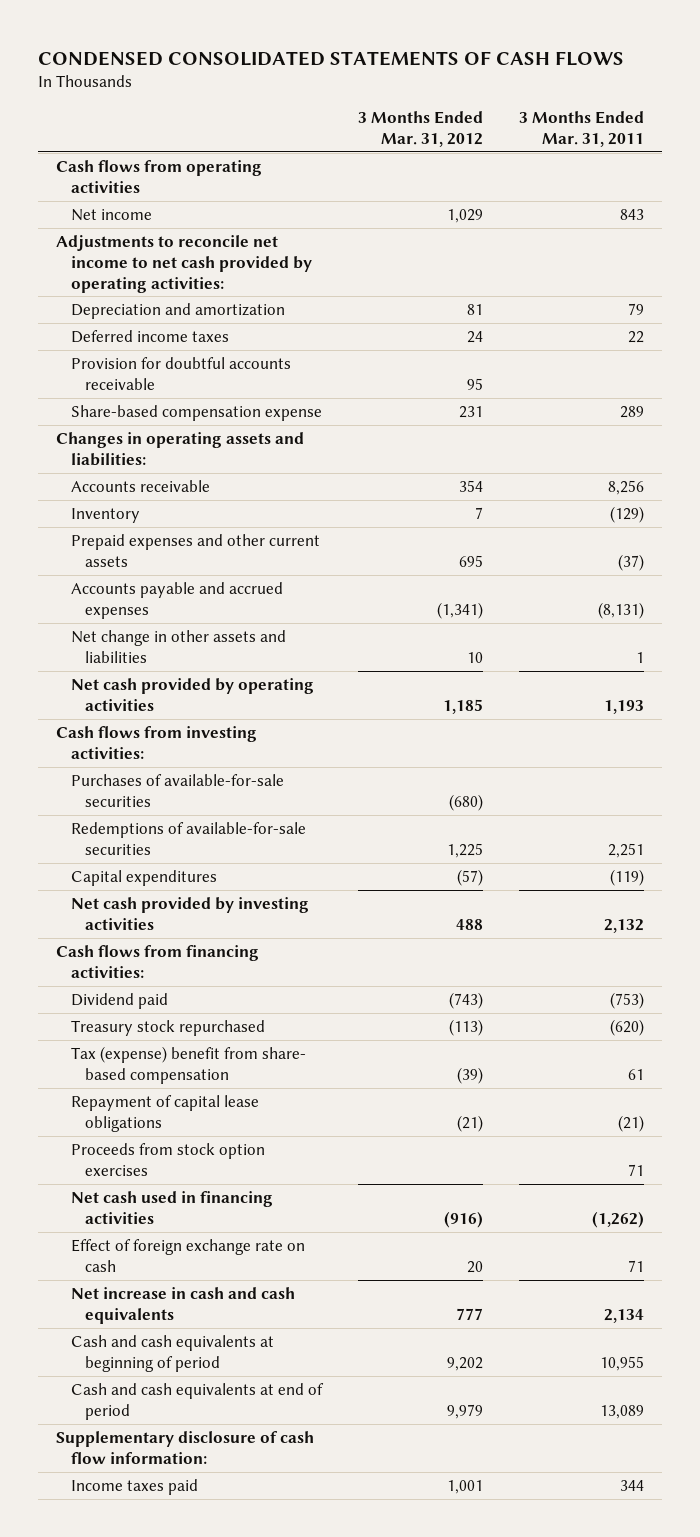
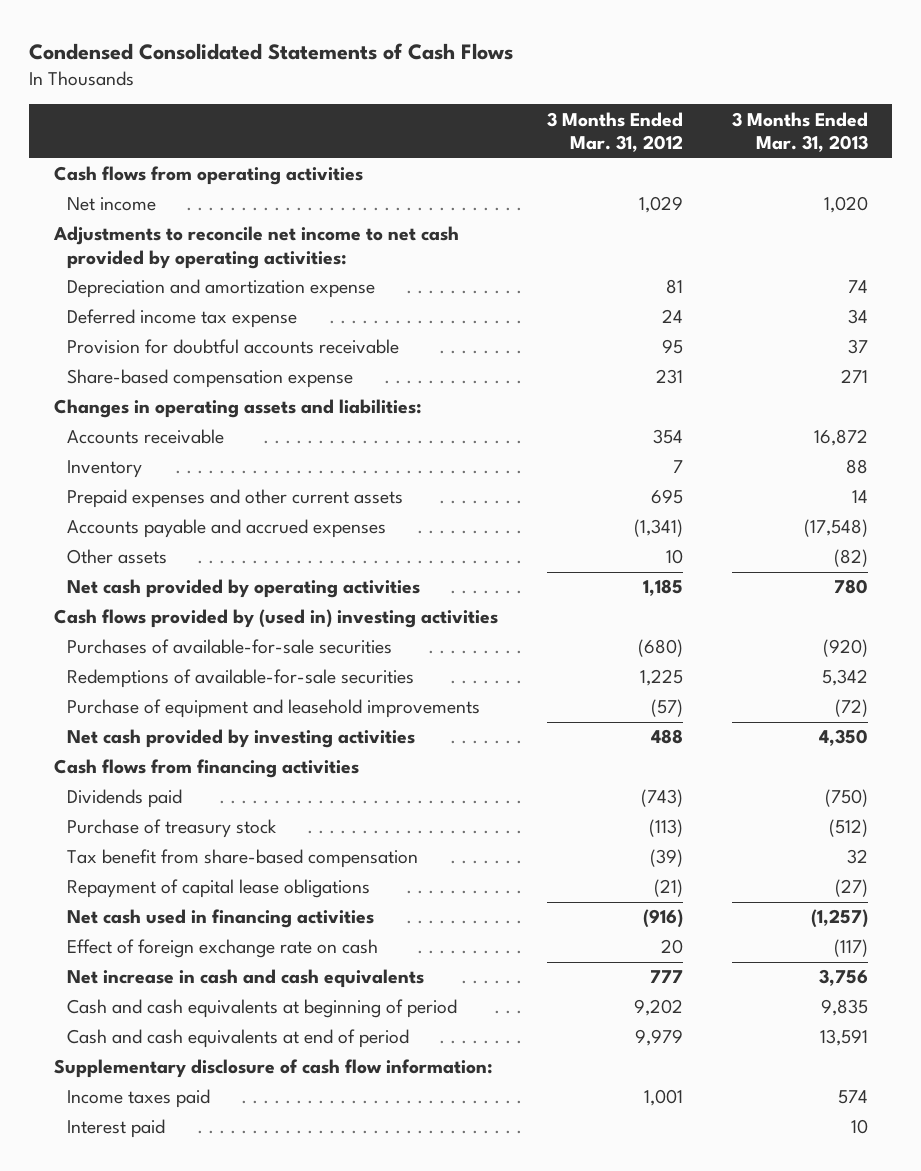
- CONDENSED CONSOLIDATED STATEMENTS OF CASH FLOWS
+ Condensed Consolidated Statements of Cash Flows
- | 3 Months Ended Mar. 31, 2012 | 3 Months Ended Mar. 31, 2011
+ | 3 Months Ended Mar. 31, 2012 | 3 Months Ended Mar. 31, 2013
- Depreciation and amortization | 81 | 79
- Deferred income taxes | 24 | 22
+ Depreciation and amortization expense | 81 | 74
+ Deferred income tax expense | 24 | 34
- Net change in other assets and liabilities | 10 | 1
+ Other assets | 10 | (82)
- Cash flows from investing activities:
+ Cash flows provided by (used in) investing activities
- Capital expenditures | (57) | (119)
+ Purchase of equipment and leasehold improvements | (57) | (72)
- Cash flows from financing activities:
- Dividend paid | (743) | (753)
- Treasury stock repurchased | (113) | (620)
- Tax (expense) benefit from share- based compensation | (39) | 61
+ Cash flows from financing activities
+ Dividends paid | (743) | (750)
+ Purchase of treasury stock | (113) | (512)
+ Tax benefit from share-based compensation | (39) | 32
- Proceeds from stock option exercises | | 71
+ Interest paid | | 10

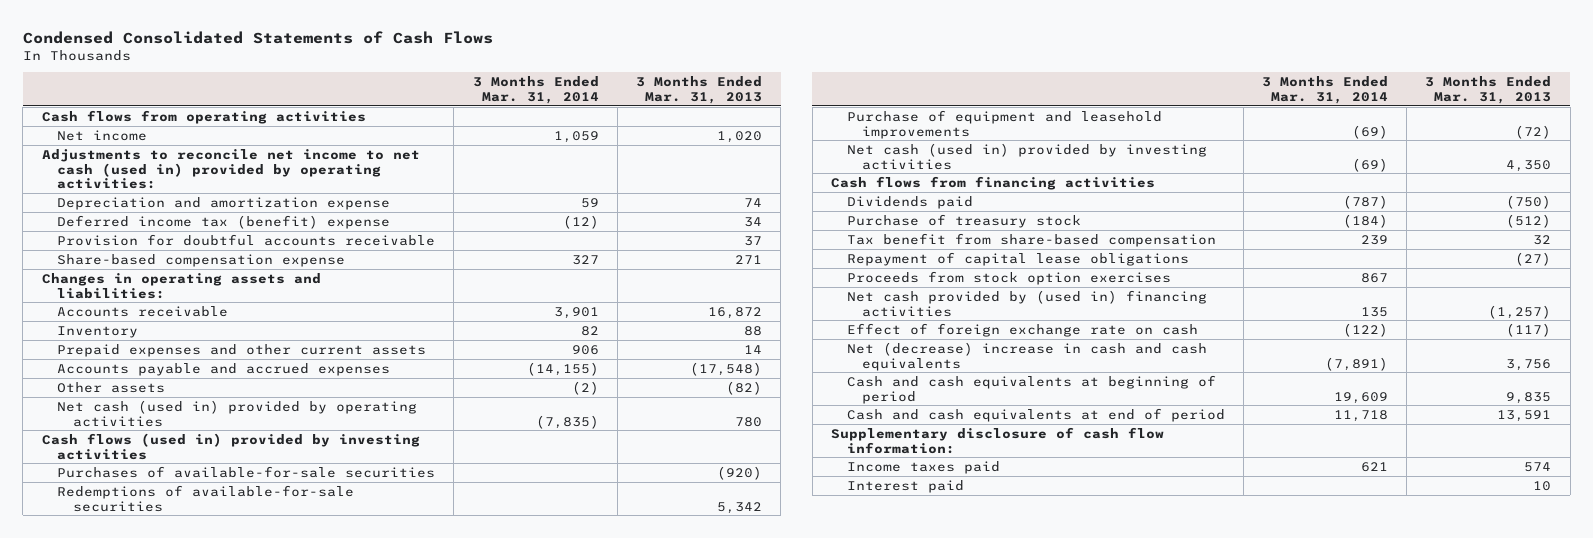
- | 3 Months Ended Mar. 31, 2012 | 3 Months Ended Mar. 31, 2013
+ | 3 Months Ended Mar. 31, 2014 | 3 Months Ended Mar. 31, 2013
- Adjustments to reconcile net income to net cash provided by operating activities:
+ Adjustments to reconcile net income to net cash (used in) provided by operating activities:
- Deferred income tax expense | 24 | 34
+ Deferred income tax (benefit) expense | (12) | 34
- Net cash provided by operating activities | 1,185 | 780
- Cash flows provided by (used in) investing activities
+ Net cash (used in) provided by operating activities | (7,835) | 780
+ Cash flows (used in) provided by investing activities
- Net cash provided by investing activities | 488 | 4,350
+ Net cash (used in) provided by investing activities | (69) | 4,350
- Net cash used in financing activities | (916) | (1,257)
+ Proceeds from stock option exercises | 867 |
+ Net cash provided by (used in) financing activities | 135 | (1,257)
- Net increase in cash and cash equivalents | 777 | 3,756
+ Net (decrease) increase in cash and cash equivalents | (7,891) | 3,756

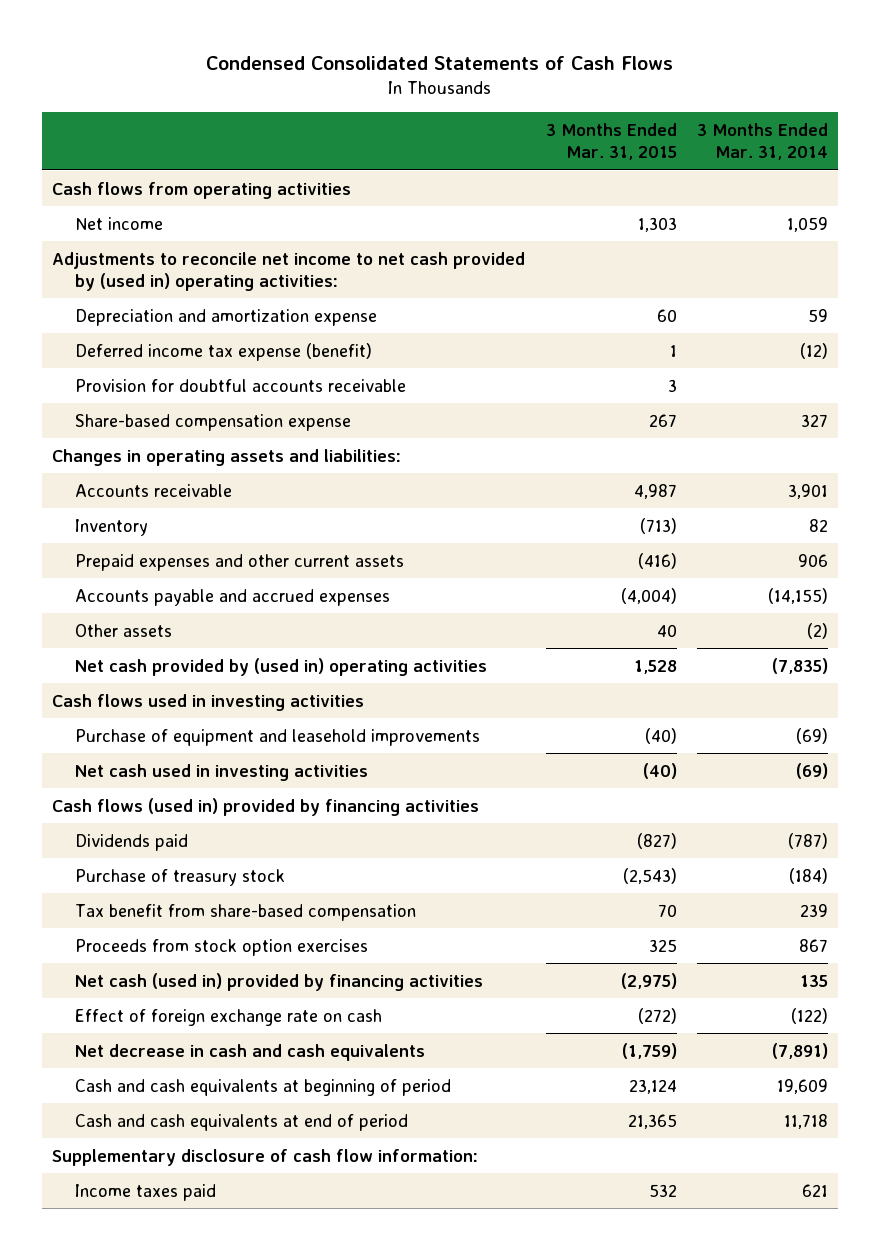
- | 3 Months Ended Mar. 31, 2014 | 3 Months Ended Mar. 31, 2013
+ | 3 Months Ended Mar. 31, 2015 | 3 Months Ended Mar. 31, 2014
- Adjustments to reconcile net income to net cash (used in) provided by operating activities:
+ Adjustments to reconcile net income to net cash provided by (used in) operating activities:
- Deferred income tax (benefit) expense | (12) | 34
+ Deferred income tax expense (benefit) | 1 | (12)
- Net cash (used in) provided by operating activities | (7,835) | 780
- Cash flows (used in) provided by investing activities
- Purchases of available-for-sale securities | | (920)
- Redemptions of available-for-sale securities | | 5,342
+ Net cash provided by (used in) operating activities | 1,528 | (7,835)
+ Cash flows used in investing activities
- Net cash (used in) provided by investing activities | (69) | 4,350
- Cash flows from financing activities
+ Net cash used in investing activities | (40) | (69)
+ Cash flows (used in) provided by financing activities
- Repayment of capital lease obligations | | (27)
- Net cash provided by (used in) financing activities | 135 | (1,257)
+ Net cash (used in) provided by financing activities | (2,975) | 135
- Net (decrease) increase in cash and cash equivalents | (7,891) | 3,756
+ Net decrease in cash and cash equivalents | (1,759) | (7,891)
- Interest paid | | 10

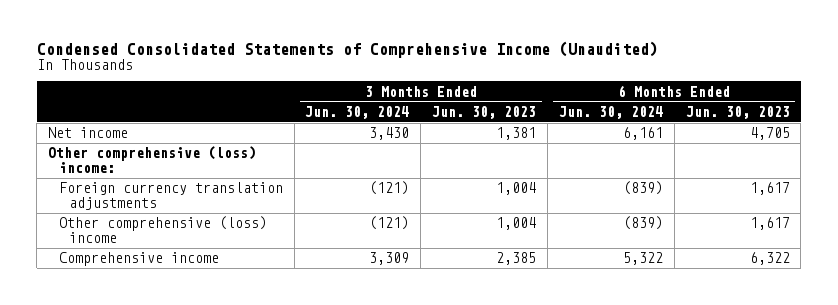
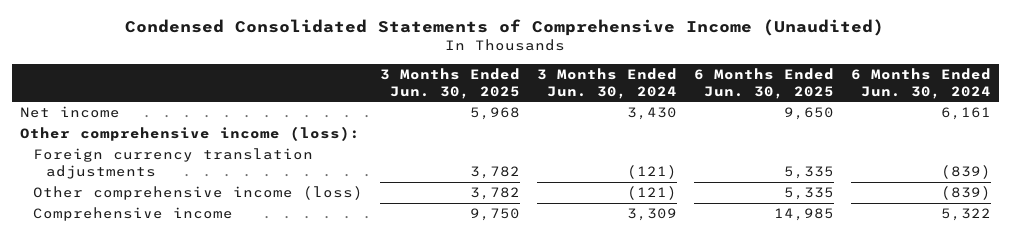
- | 3 Months Ended Jun. 30, 2024 | 3 Months Ended Jun. 30, 2023 | 6 Months Ended Jun. 30, 2024 | 6 Months Ended Jun. 30, 2023
+ | 3 Months Ended Jun. 30, 2025 | 3 Months Ended Jun. 30, 2024 | 6 Months Ended Jun. 30, 2025 | 6 Months Ended Jun. 30, 2024
- Other comprehensive (loss) income:
+ Other comprehensive income (loss):
- Other comprehensive (loss) income | (121) | 1,004 | (839) | 1,617
+ Other comprehensive income (loss) | 3,782 | (121) | 5,335 | (839)

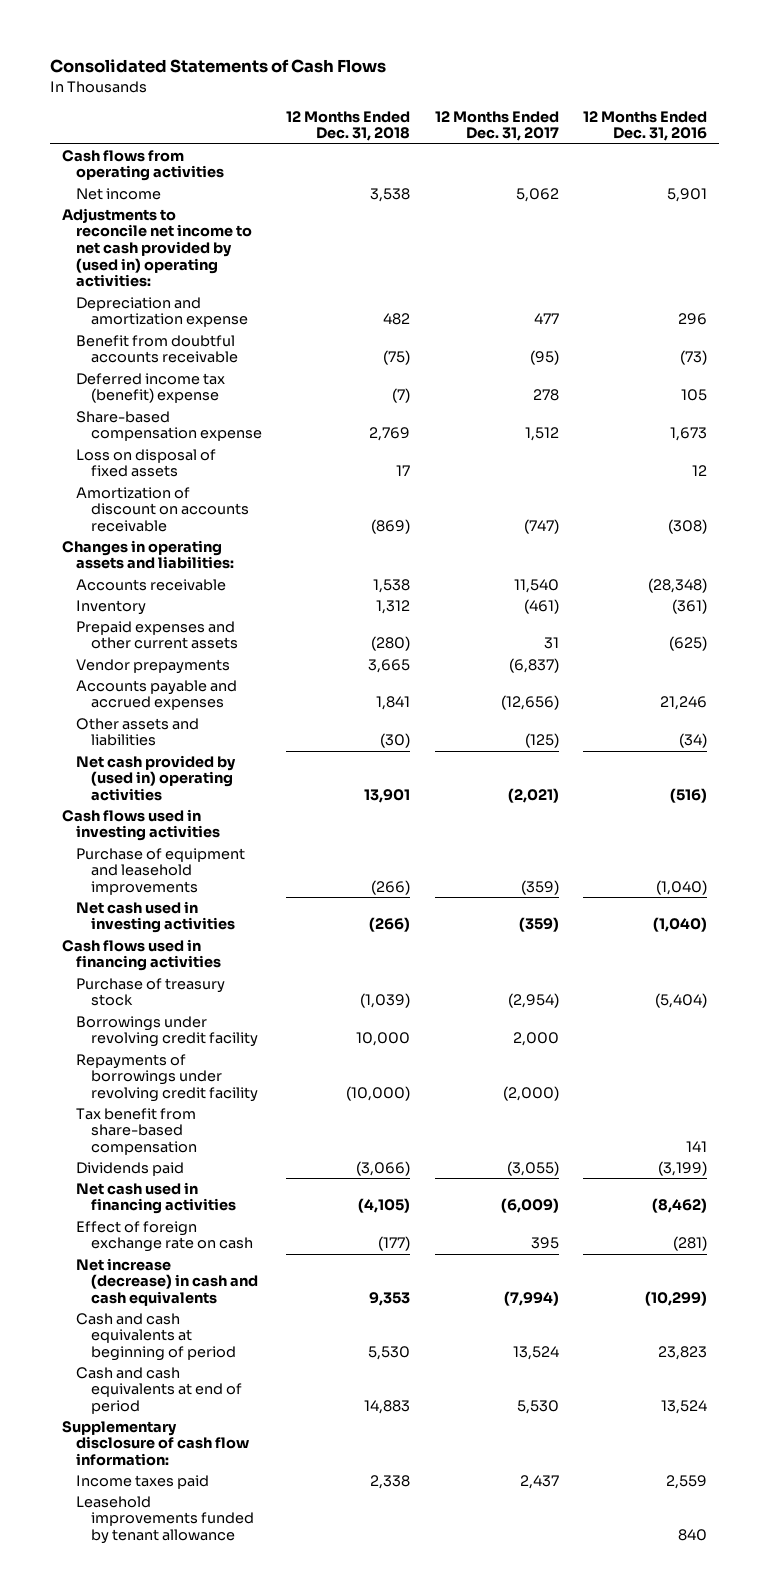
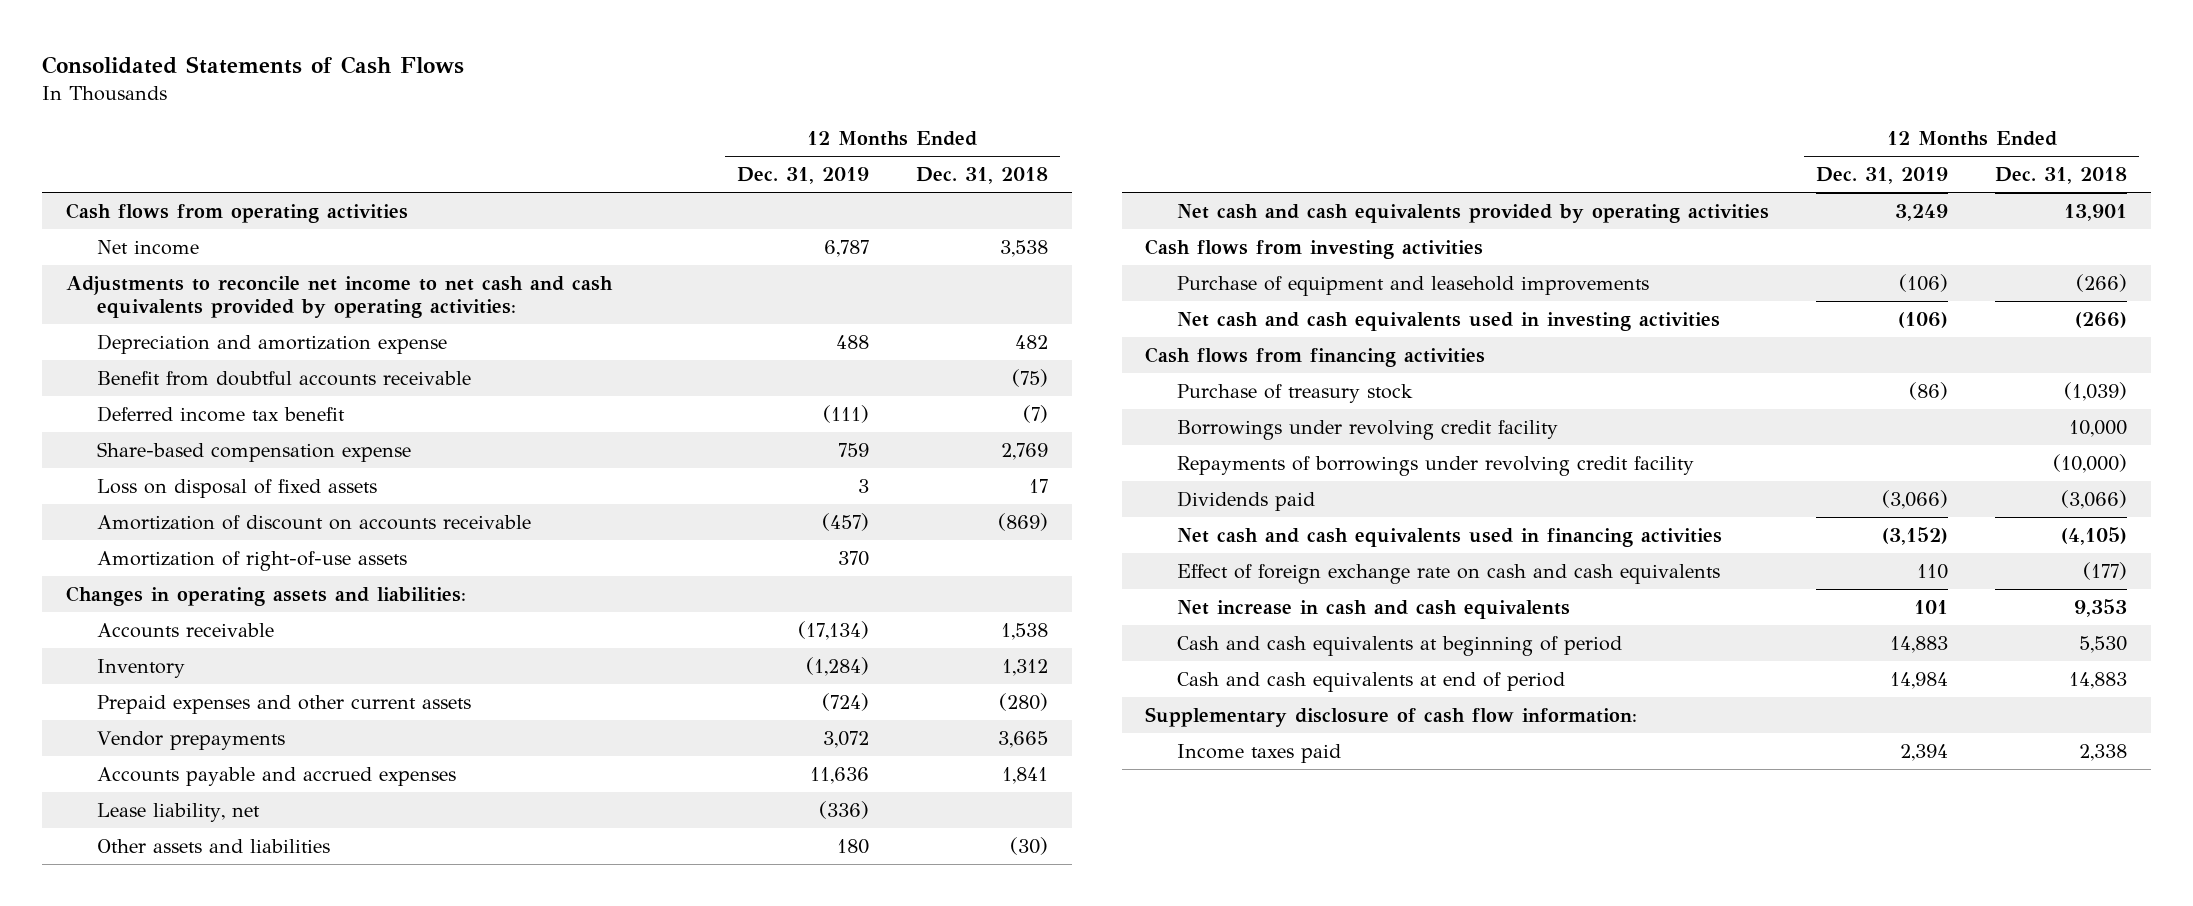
- | 12 Months Ended Dec. 31, 2018 | 12 Months Ended Dec. 31, 2017 | 12 Months Ended Dec. 31, 2016
+ | 12 Months Ended Dec. 31, 2019 | 12 Months Ended Dec. 31, 2018
- Adjustments to reconcile net income to net cash provided by (used in) operating activities:
+ Adjustments to reconcile net income to net cash and cash equivalents provided by operating activities:
- Deferred income tax (benefit) expense | (7) | 278 | 105
+ Deferred income tax benefit | (111) | (7)
+ Amortization of right-of-use assets | 370 |
+ Lease liability, net | (336) |
- Net cash provided by (used in) operating activities | 13,901 | (2,021) | (516)
- Cash flows used in investing activities
+ Net cash and cash equivalents provided by operating activities | 3,249 | 13,901
+ Cash flows from investing activities
- Net cash used in investing activities | (266) | (359) | (1,040)
- Cash flows used in financing activities
+ Net cash and cash equivalents used in investing activities | (106) | (266)
+ Cash flows from financing activities
- Tax benefit from share-based compensation | | | 141
- Net cash used in financing activities | (4,105) | (6,009) | (8,462)
- Effect of foreign exchange rate on cash | (177) | 395 | (281)
- Net increase (decrease) in cash and cash equivalents | 9,353 | (7,994) | (10,299)
+ Net cash and cash equivalents used in financing activities | (3,152) | (4,105)
+ Effect of foreign exchange rate on cash and cash equivalents | 110 | (177)
+ Net increase in cash and cash equivalents | 101 | 9,353
- Leasehold improvements funded by tenant allowance | | | 840

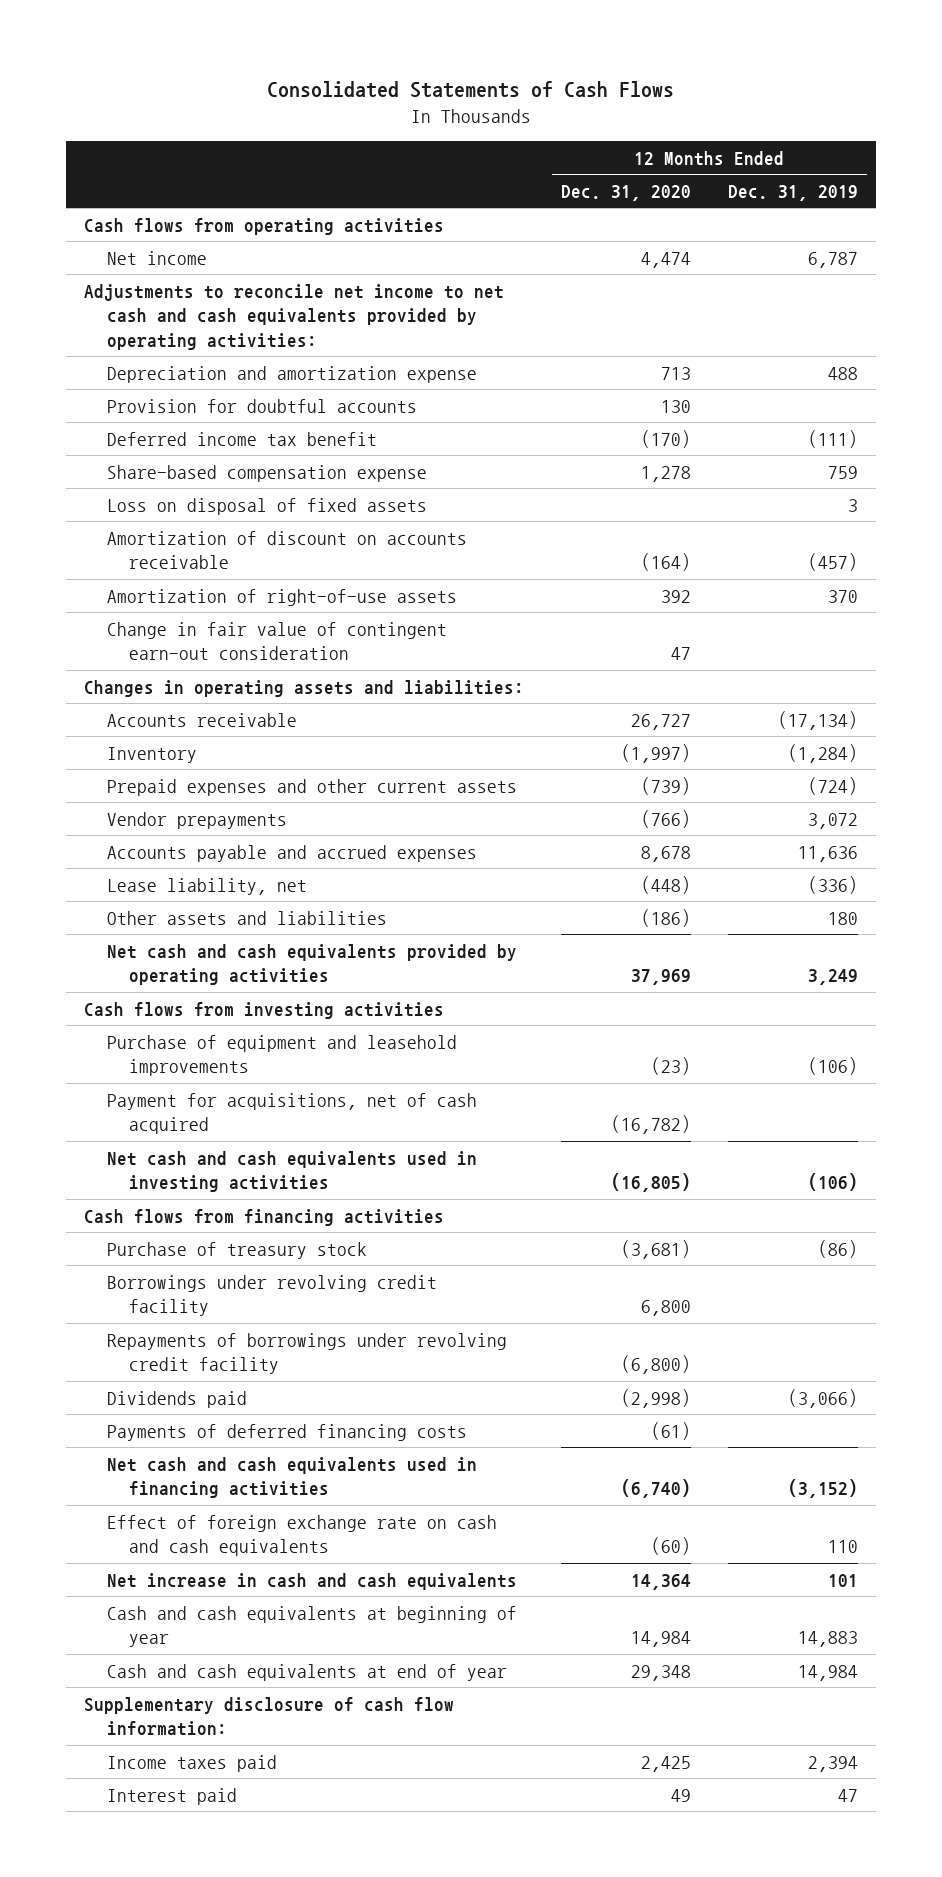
- | 12 Months Ended Dec. 31, 2019 | 12 Months Ended Dec. 31, 2018
+ | 12 Months Ended Dec. 31, 2020 | 12 Months Ended Dec. 31, 2019
- Benefit from doubtful accounts receivable | | (75)
+ Provision for doubtful accounts | 130 |
+ Change in fair value of contingent earn-out consideration | 47 |
+ Payment for acquisitions, net of cash acquired | (16,782) |
+ Payments of deferred financing costs | (61) |
- Cash and cash equivalents at beginning of period | 14,883 | 5,530
- Cash and cash equivalents at end of period | 14,984 | 14,883
+ Cash and cash equivalents at beginning of year | 14,984 | 14,883
+ Cash and cash equivalents at end of year | 29,348 | 14,984
+ Interest paid | 49 | 47

